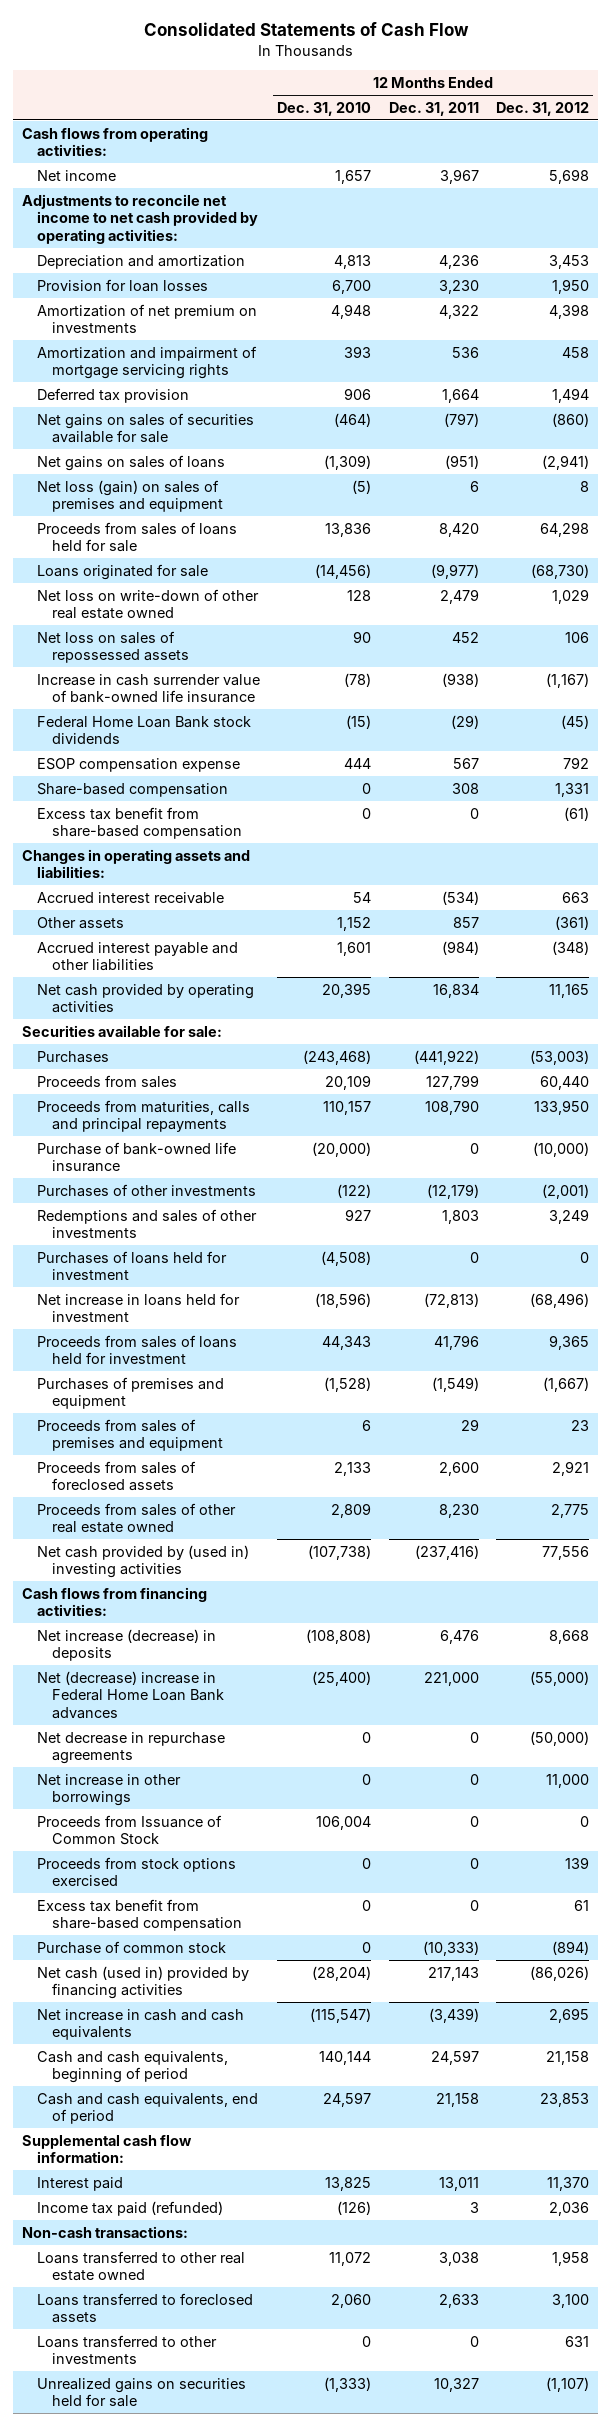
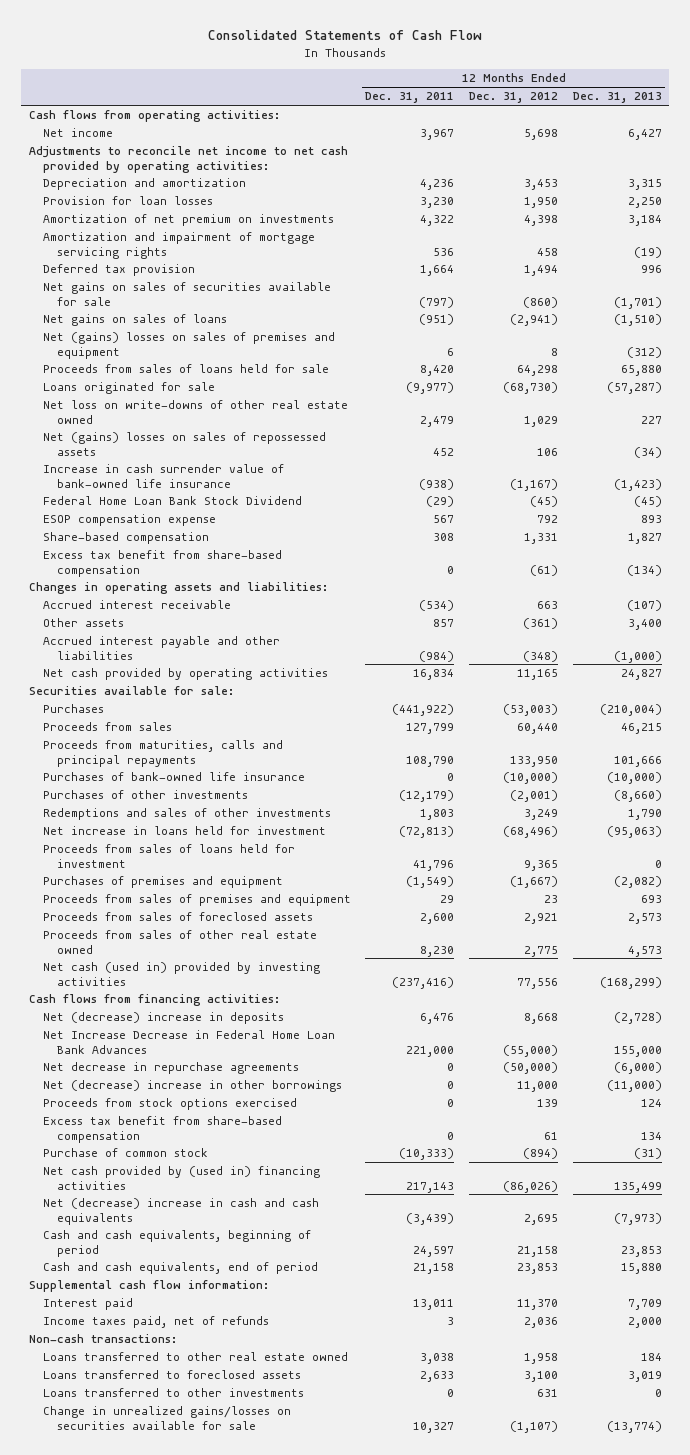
- | 12 Months Ended Dec. 31, 2010 | 12 Months Ended Dec. 31, 2011 | 12 Months Ended Dec. 31, 2012
+ | 12 Months Ended Dec. 31, 2011 | 12 Months Ended Dec. 31, 2012 | 12 Months Ended Dec. 31, 2013
- Net loss (gain) on sales of premises and equipment | (5) | 6 | 8
+ Net (gains) losses on sales of premises and equipment | 6 | 8 | (312)
- Net loss on write-down of other real estate owned | 128 | 2,479 | 1,029
- Net loss on sales of repossessed assets | 90 | 452 | 106
+ Net loss on write-downs of other real estate owned | 2,479 | 1,029 | 227
+ Net (gains) losses on sales of repossessed assets | 452 | 106 | (34)
- Federal Home Loan Bank stock dividends | (15) | (29) | (45)
+ Federal Home Loan Bank Stock Dividend | (29) | (45) | (45)
- Purchase of bank-owned life insurance | (20,000) | 0 | (10,000)
+ Purchases of bank-owned life insurance | 0 | (10,000) | (10,000)
- Purchases of loans held for investment | (4,508) | 0 | 0
- Net cash provided by (used in) investing activities | (107,738) | (237,416) | 77,556
+ Net cash (used in) provided by investing activities | (237,416) | 77,556 | (168,299)
- Net increase (decrease) in deposits | (108,808) | 6,476 | 8,668
- Net (decrease) increase in Federal Home Loan Bank advances | (25,400) | 221,000 | (55,000)
+ Net (decrease) increase in deposits | 6,476 | 8,668 | (2,728)
+ Net Increase Decrease in Federal Home Loan Bank Advances | 221,000 | (55,000) | 155,000
- Net increase in other borrowings | 0 | 0 | 11,000
- Proceeds from Issuance of Common Stock | 106,004 | 0 | 0
+ Net (decrease) increase in other borrowings | 0 | 11,000 | (11,000)
- Net cash (used in) provided by financing activities | (28,204) | 217,143 | (86,026)
- Net increase in cash and cash equivalents | (115,547) | (3,439) | 2,695
+ Net cash provided by (used in) financing activities | 217,143 | (86,026) | 135,499
+ Net (decrease) increase in cash and cash equivalents | (3,439) | 2,695 | (7,973)
- Income tax paid (refunded) | (126) | 3 | 2,036
+ Income taxes paid, net of refunds | 3 | 2,036 | 2,000
- Unrealized gains on securities held for sale | (1,333) | 10,327 | (1,107)
+ Change in unrealized gains/losses on securities available for sale | 10,327 | (1,107) | (13,774)

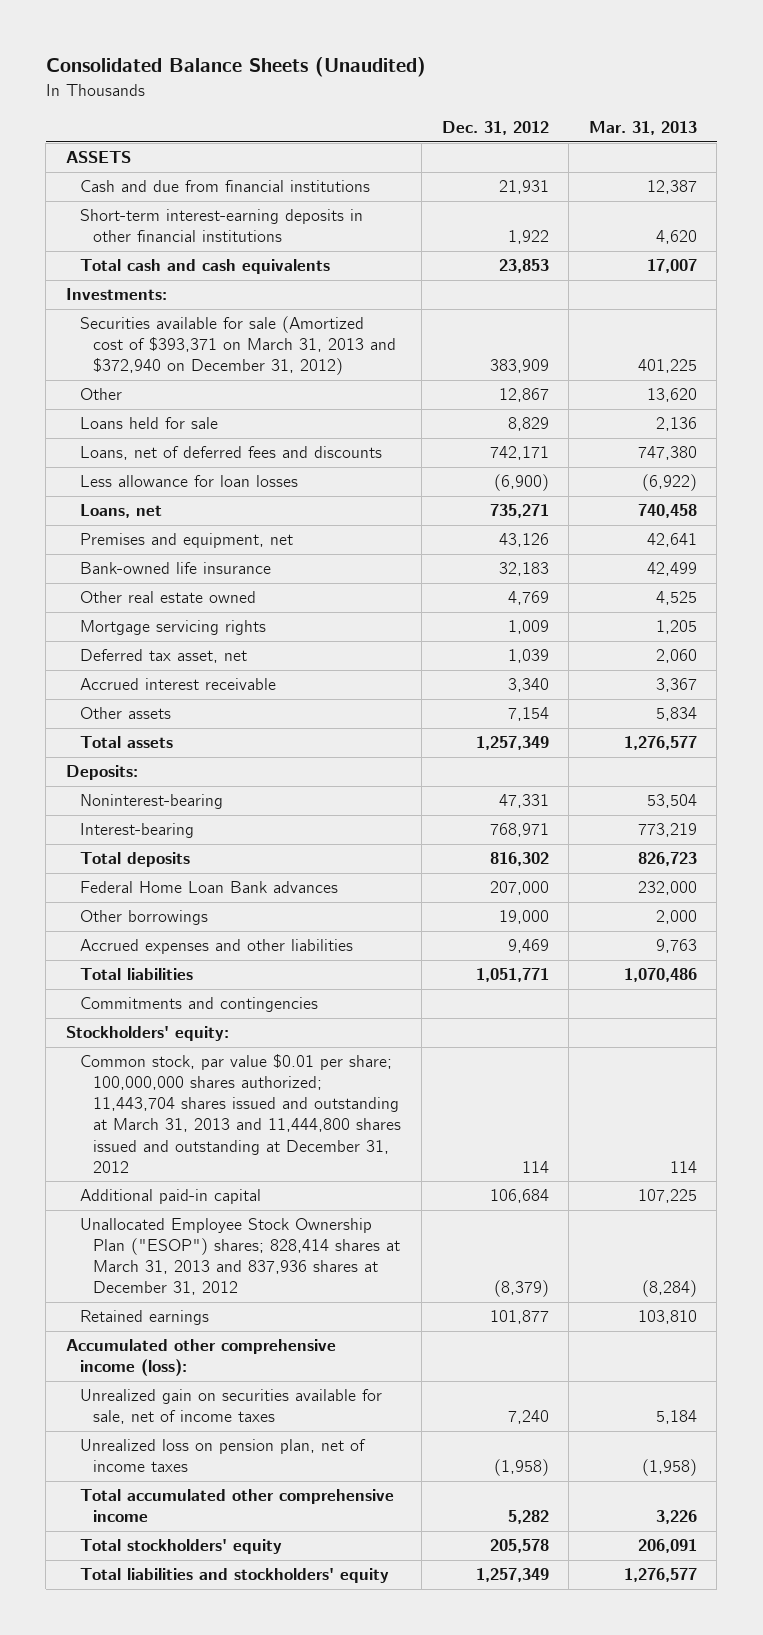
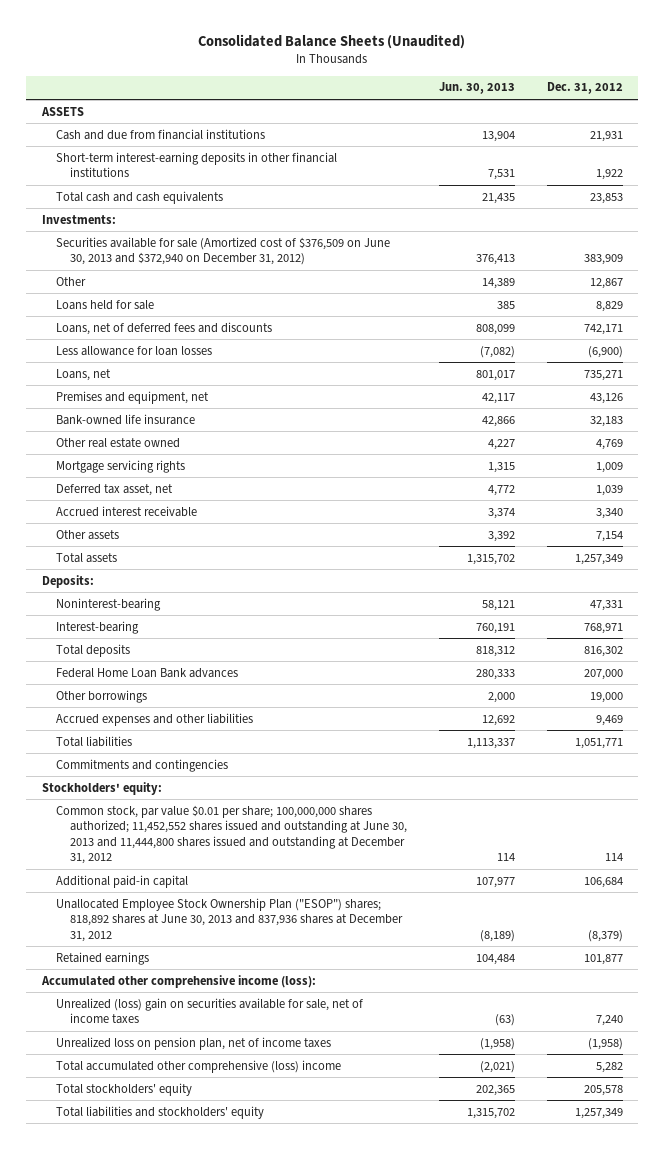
- | Dec. 31, 2012 | Mar. 31, 2013
+ | Jun. 30, 2013 | Dec. 31, 2012
- Securities available for sale (Amortized cost of $393,371 on March 31, 2013 and $372,940 on December 31, 2012) | 383,909 | 401,225
+ Securities available for sale (Amortized cost of $376,509 on June 30, 2013 and $372,940 on December 31, 2012) | 376,413 | 383,909
- Common stock, par value $0.01 per share; 100,000,000 shares authorized; 11,443,704 shares issued and outstanding at March 31, 2013 and 11,444,800 shares issued and outstanding at December 31, 2012 | 114 | 114
+ Common stock, par value $0.01 per share; 100,000,000 shares authorized; 11,452,552 shares issued and outstanding at June 30, 2013 and 11,444,800 shares issued and outstanding at December 31, 2012 | 114 | 114
- Unallocated Employee Stock Ownership Plan ("ESOP") shares; 828,414 shares at March 31, 2013 and 837,936 shares at December 31, 2012 | (8,379) | (8,284)
+ Unallocated Employee Stock Ownership Plan ("ESOP") shares; 818,892 shares at June 30, 2013 and 837,936 shares at December 31, 2012 | (8,189) | (8,379)
- Unrealized gain on securities available for sale, net of income taxes | 7,240 | 5,184
+ Unrealized (loss) gain on securities available for sale, net of income taxes | (63) | 7,240
- Total accumulated other comprehensive income | 5,282 | 3,226
+ Total accumulated other comprehensive (loss) income | (2,021) | 5,282

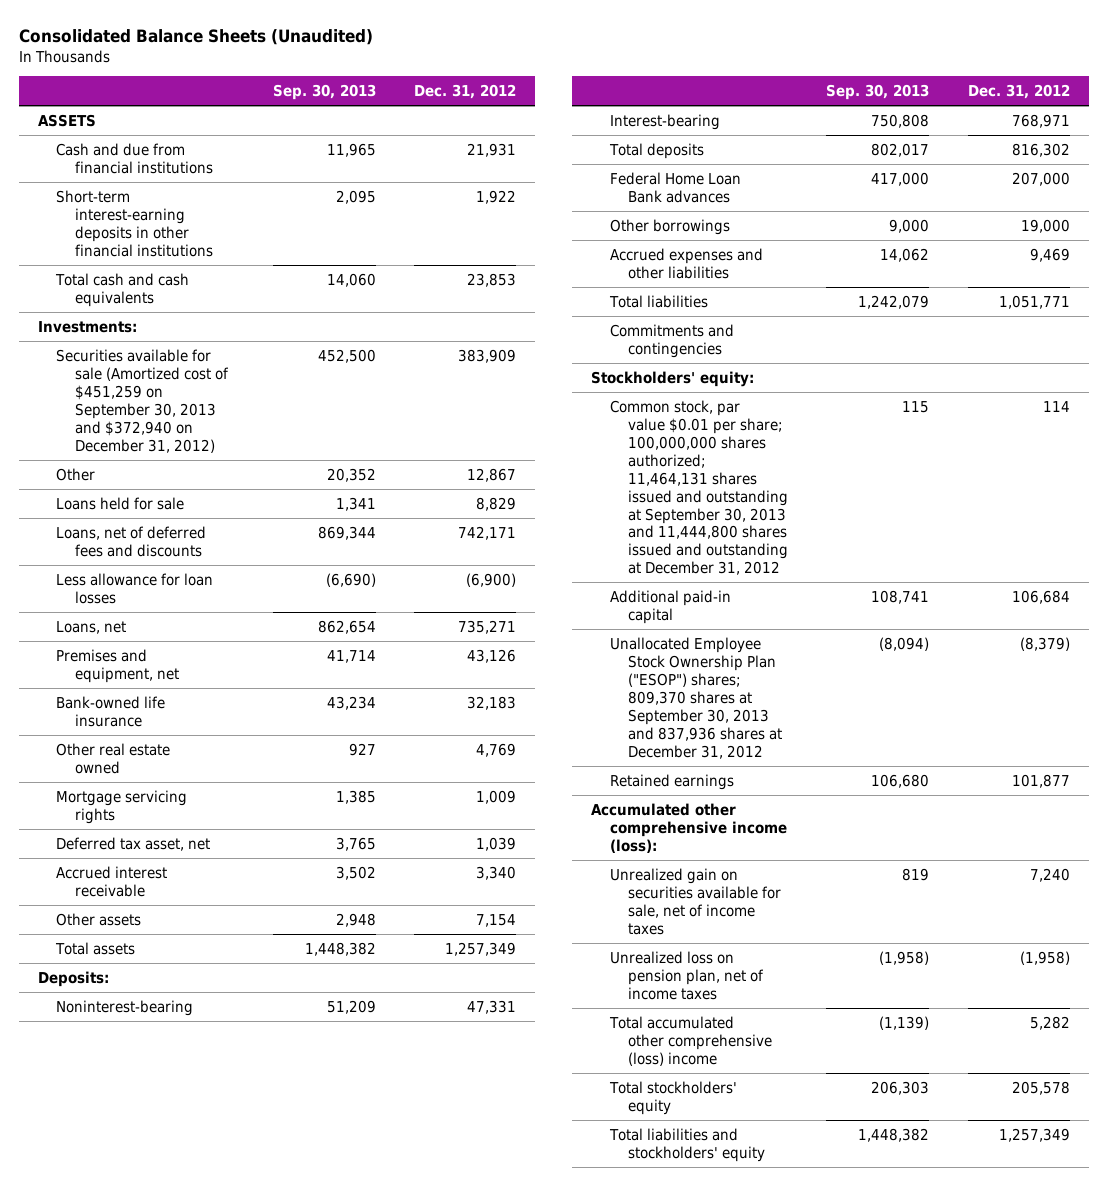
- | Jun. 30, 2013 | Dec. 31, 2012
+ | Sep. 30, 2013 | Dec. 31, 2012
- Securities available for sale (Amortized cost of $376,509 on June 30, 2013 and $372,940 on December 31, 2012) | 376,413 | 383,909
+ Securities available for sale (Amortized cost of $451,259 on September 30, 2013 and $372,940 on December 31, 2012) | 452,500 | 383,909
- Common stock, par value $0.01 per share; 100,000,000 shares authorized; 11,452,552 shares issued and outstanding at June 30, 2013 and 11,444,800 shares issued and outstanding at December 31, 2012 | 114 | 114
+ Common stock, par value $0.01 per share; 100,000,000 shares authorized; 11,464,131 shares issued and outstanding at September 30, 2013 and 11,444,800 shares issued and outstanding at December 31, 2012 | 115 | 114
- Unallocated Employee Stock Ownership Plan ("ESOP") shares; 818,892 shares at June 30, 2013 and 837,936 shares at December 31, 2012 | (8,189) | (8,379)
+ Unallocated Employee Stock Ownership Plan ("ESOP") shares; 809,370 shares at September 30, 2013 and 837,936 shares at December 31, 2012 | (8,094) | (8,379)
- Unrealized (loss) gain on securities available for sale, net of income taxes | (63) | 7,240
+ Unrealized gain on securities available for sale, net of income taxes | 819 | 7,240

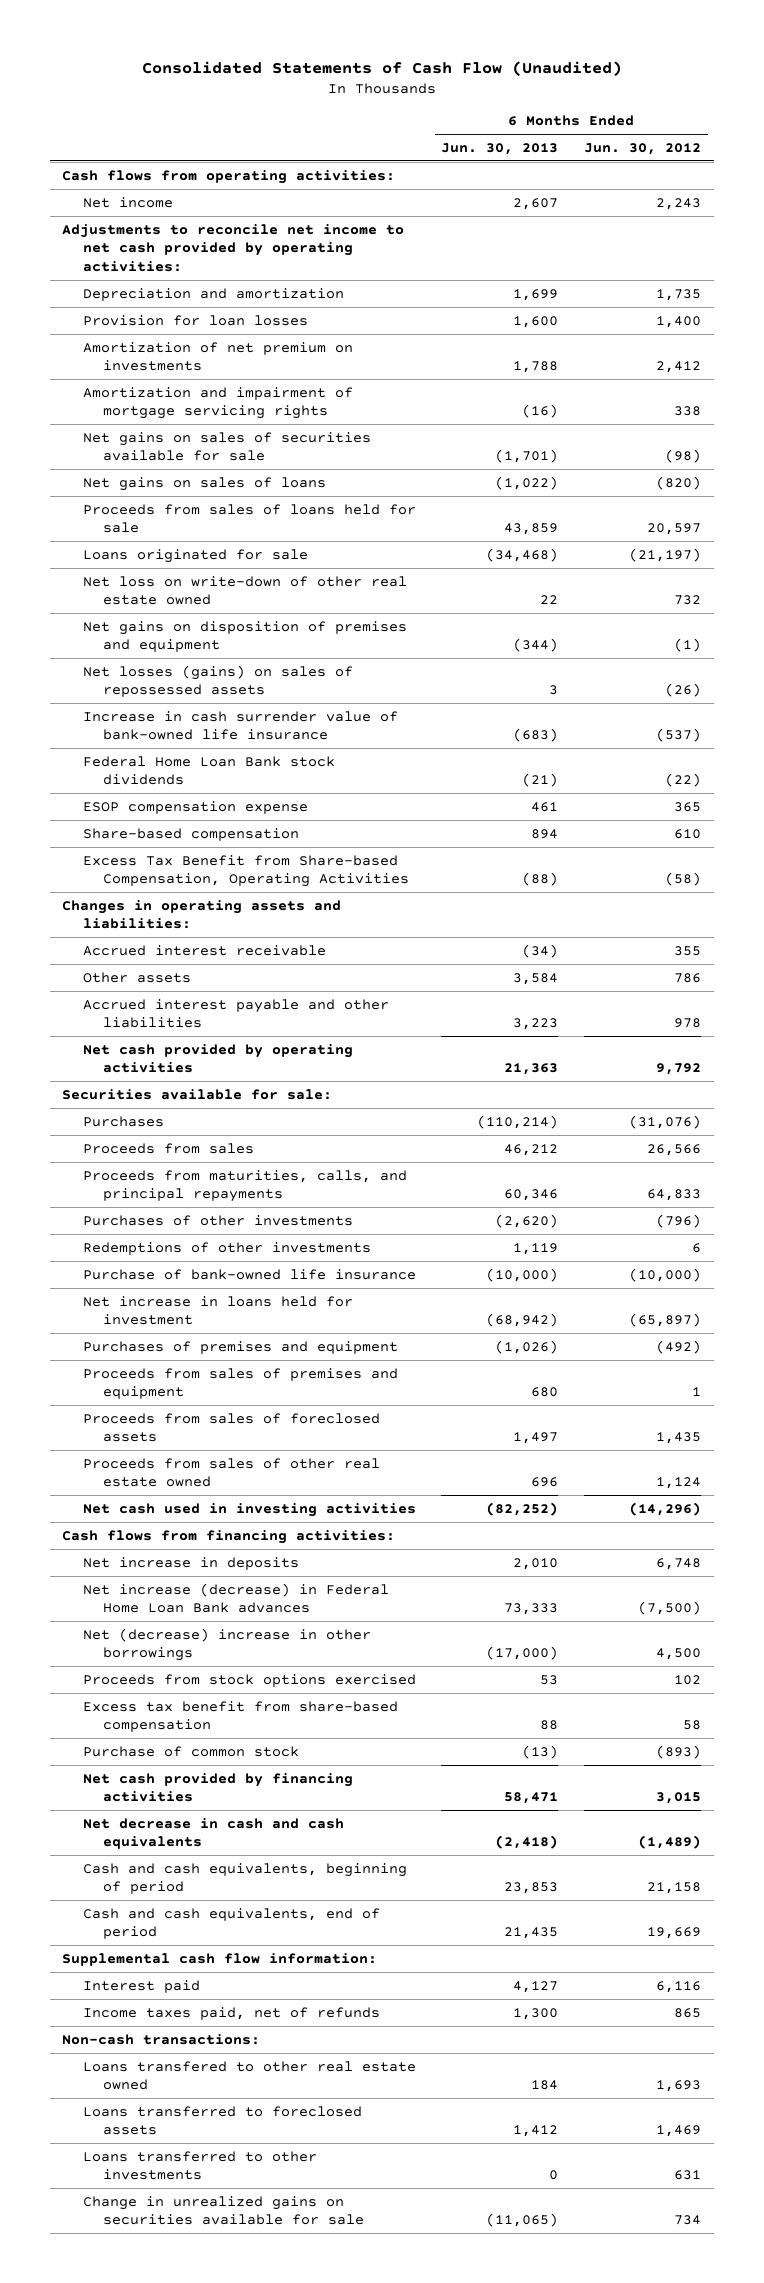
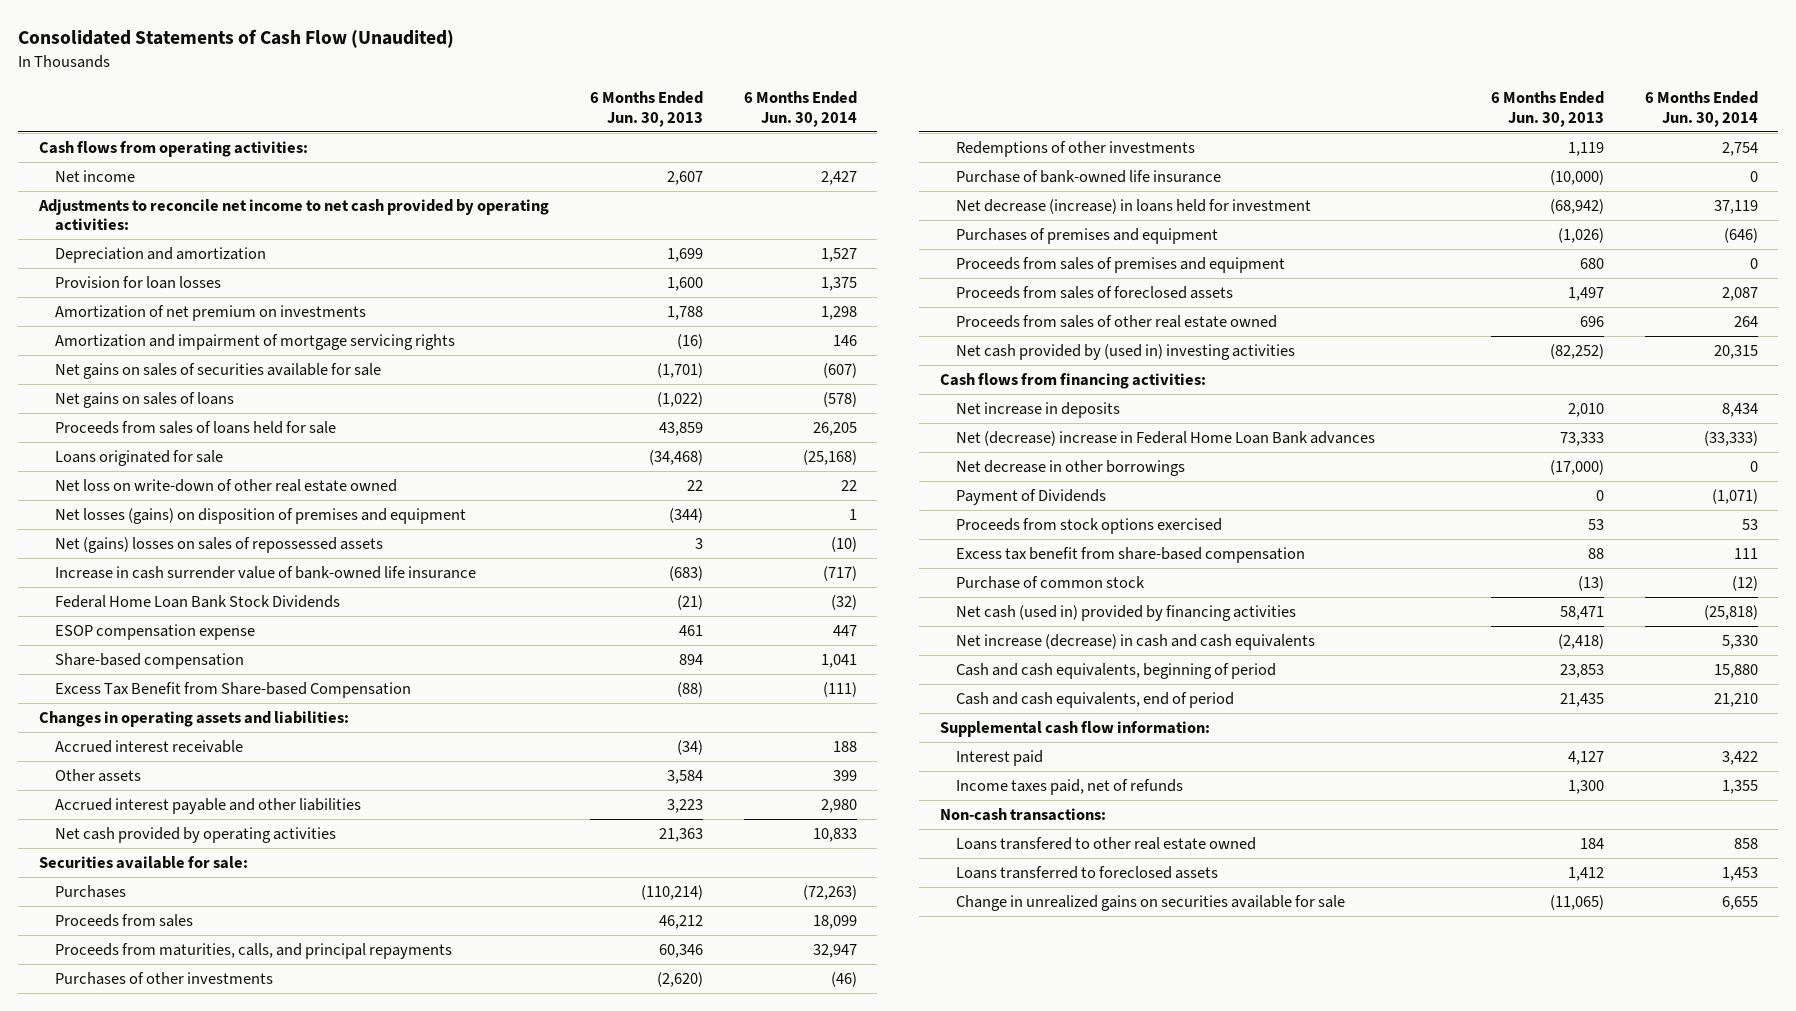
- | 6 Months Ended Jun. 30, 2013 | 6 Months Ended Jun. 30, 2012
+ | 6 Months Ended Jun. 30, 2013 | 6 Months Ended Jun. 30, 2014
- Net gains on disposition of premises and equipment | (344) | (1)
- Net losses (gains) on sales of repossessed assets | 3 | (26)
+ Net losses (gains) on disposition of premises and equipment | (344) | 1
+ Net (gains) losses on sales of repossessed assets | 3 | (10)
- Federal Home Loan Bank stock dividends | (21) | (22)
+ Federal Home Loan Bank Stock Dividends | (21) | (32)
- Excess Tax Benefit from Share-based Compensation, Operating Activities | (88) | (58)
+ Excess Tax Benefit from Share-based Compensation | (88) | (111)
- Net increase in loans held for investment | (68,942) | (65,897)
+ Net decrease (increase) in loans held for investment | (68,942) | 37,119
- Net cash used in investing activities | (82,252) | (14,296)
+ Net cash provided by (used in) investing activities | (82,252) | 20,315
- Net increase (decrease) in Federal Home Loan Bank advances | 73,333 | (7,500)
- Net (decrease) increase in other borrowings | (17,000) | 4,500
+ Net (decrease) increase in Federal Home Loan Bank advances | 73,333 | (33,333)
+ Net decrease in other borrowings | (17,000) | 0
+ Payment of Dividends | 0 | (1,071)
- Net cash provided by financing activities | 58,471 | 3,015
- Net decrease in cash and cash equivalents | (2,418) | (1,489)
+ Net cash (used in) provided by financing activities | 58,471 | (25,818)
+ Net increase (decrease) in cash and cash equivalents | (2,418) | 5,330
- Loans transferred to other investments | 0 | 631

